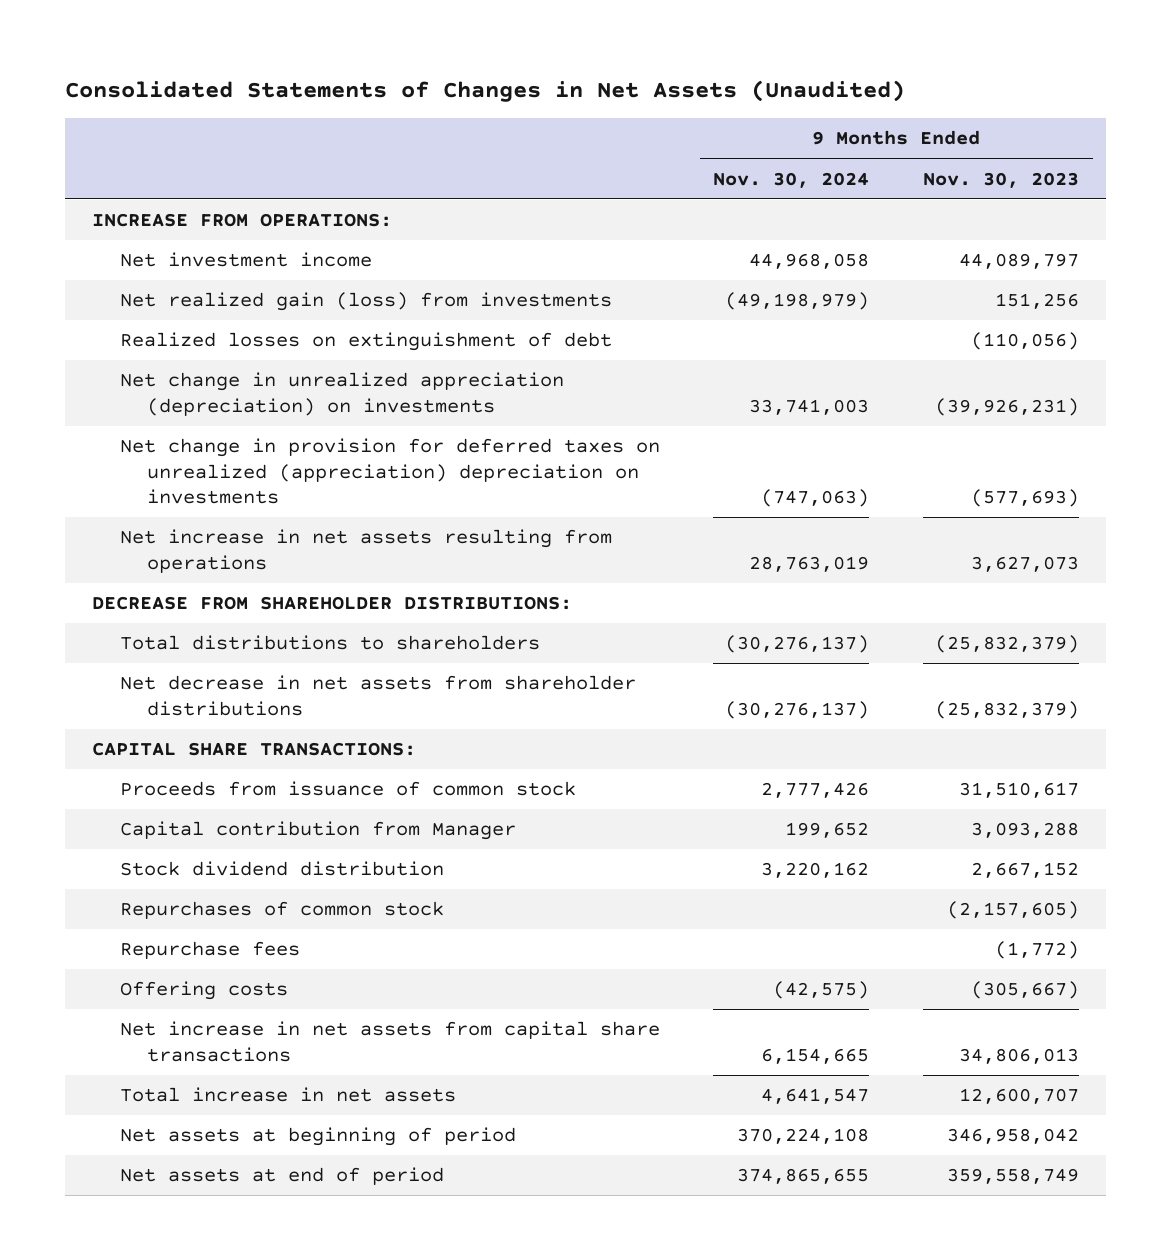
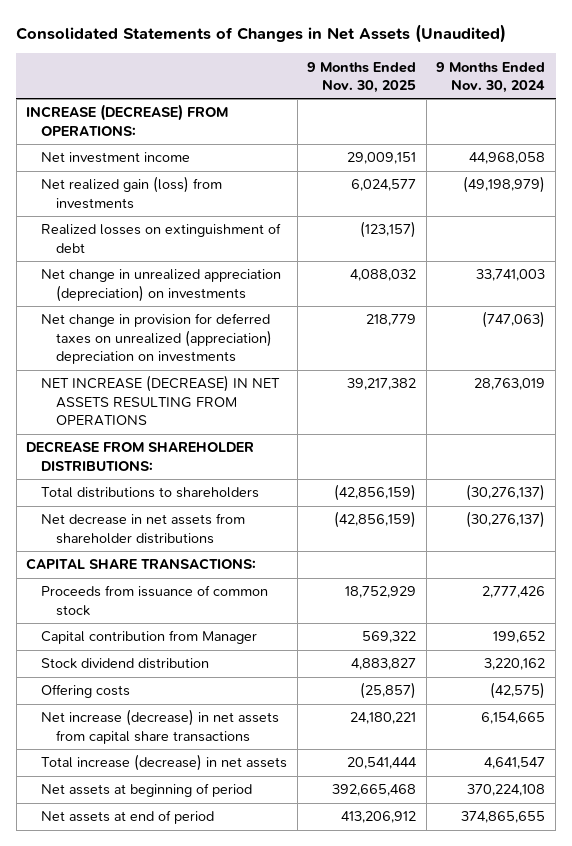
- | 9 Months Ended Nov. 30, 2024 | 9 Months Ended Nov. 30, 2023
+ | 9 Months Ended Nov. 30, 2025 | 9 Months Ended Nov. 30, 2024
- INCREASE FROM OPERATIONS:
+ INCREASE (DECREASE) FROM OPERATIONS:
- Net increase in net assets resulting from operations | 28,763,019 | 3,627,073
+ NET INCREASE (DECREASE) IN NET ASSETS RESULTING FROM OPERATIONS | 39,217,382 | 28,763,019
- Repurchases of common stock | | (2,157,605)
- Repurchase fees | | (1,772)
- Net increase in net assets from capital share transactions | 6,154,665 | 34,806,013
- Total increase in net assets | 4,641,547 | 12,600,707
+ Net increase (decrease) in net assets from capital share transactions | 24,180,221 | 6,154,665
+ Total increase (decrease) in net assets | 20,541,444 | 4,641,547

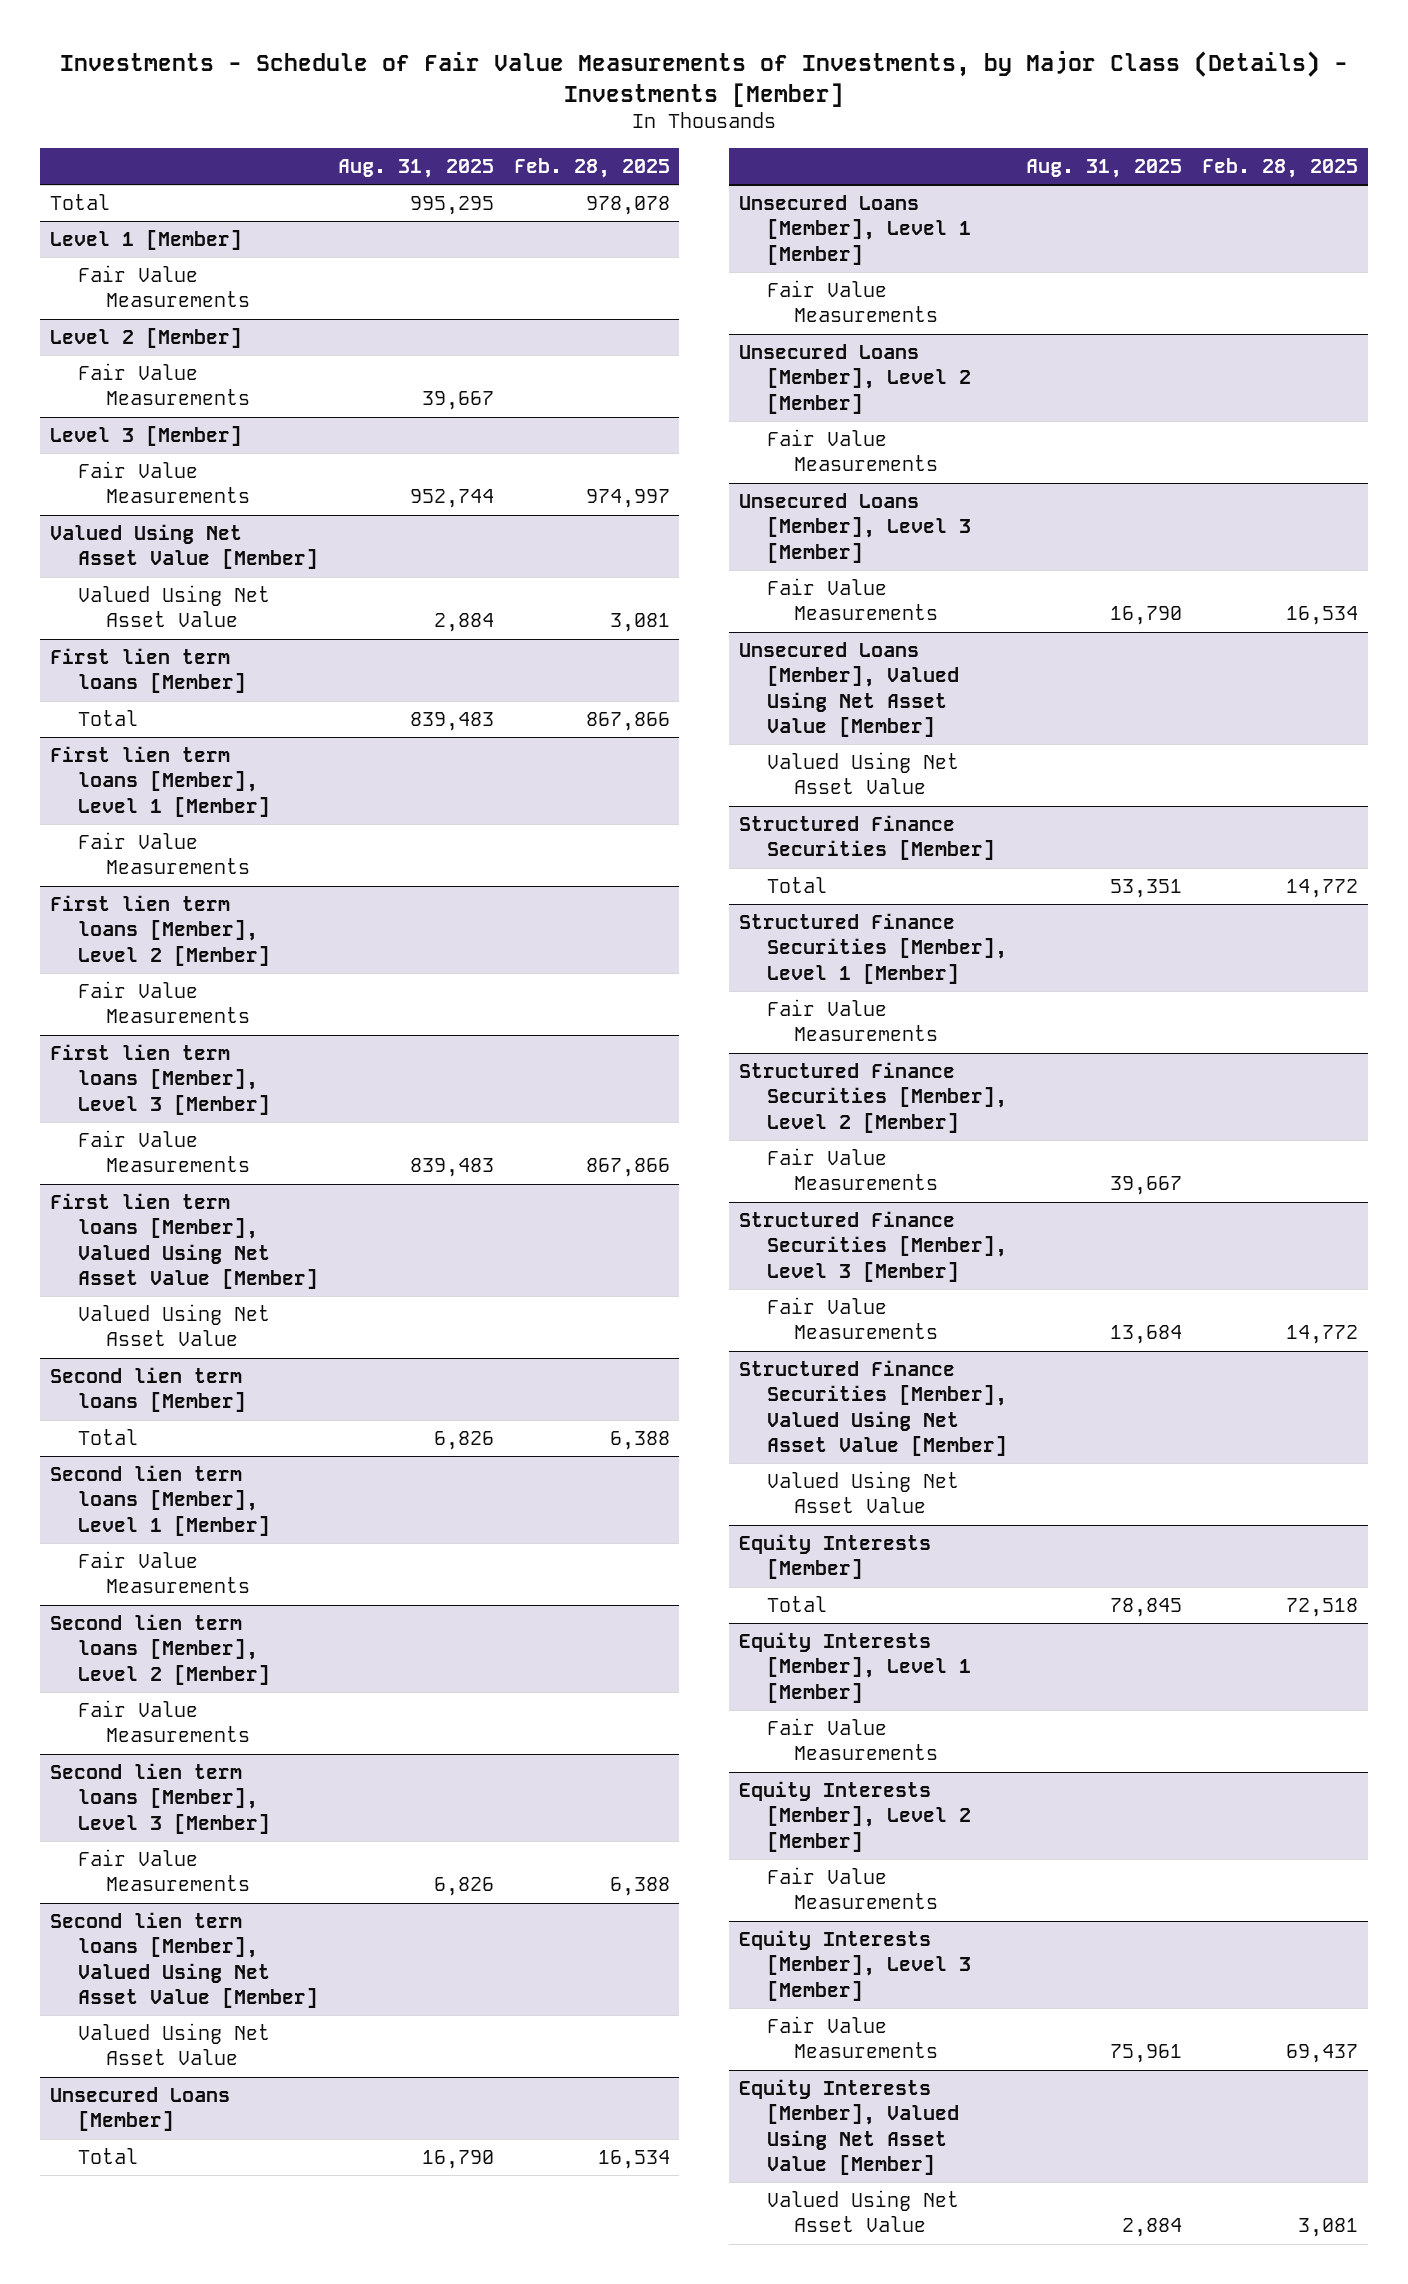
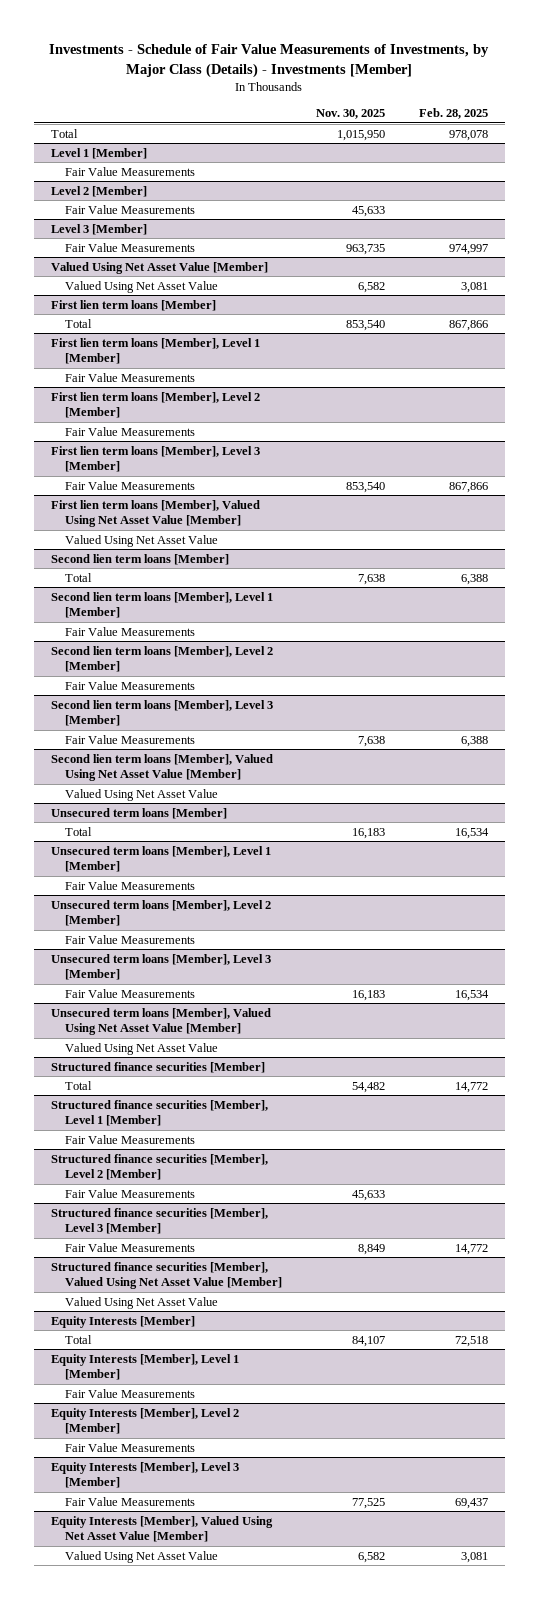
- | Aug. 31, 2025 | Feb. 28, 2025
+ | Nov. 30, 2025 | Feb. 28, 2025
- Unsecured Loans [Member]
+ Unsecured term loans [Member]
- Unsecured Loans [Member], Level 1 [Member]
+ Unsecured term loans [Member], Level 1 [Member]
- Unsecured Loans [Member], Level 2 [Member]
+ Unsecured term loans [Member], Level 2 [Member]
- Unsecured Loans [Member], Level 3 [Member]
+ Unsecured term loans [Member], Level 3 [Member]
- Unsecured Loans [Member], Valued Using Net Asset Value [Member]
+ Unsecured term loans [Member], Valued Using Net Asset Value [Member]
- Structured Finance Securities [Member]
+ Structured finance securities [Member]
- Structured Finance Securities [Member], Level 1 [Member]
+ Structured finance securities [Member], Level 1 [Member]
- Structured Finance Securities [Member], Level 2 [Member]
+ Structured finance securities [Member], Level 2 [Member]
- Structured Finance Securities [Member], Level 3 [Member]
+ Structured finance securities [Member], Level 3 [Member]
- Structured Finance Securities [Member], Valued Using Net Asset Value [Member]
+ Structured finance securities [Member], Valued Using Net Asset Value [Member]

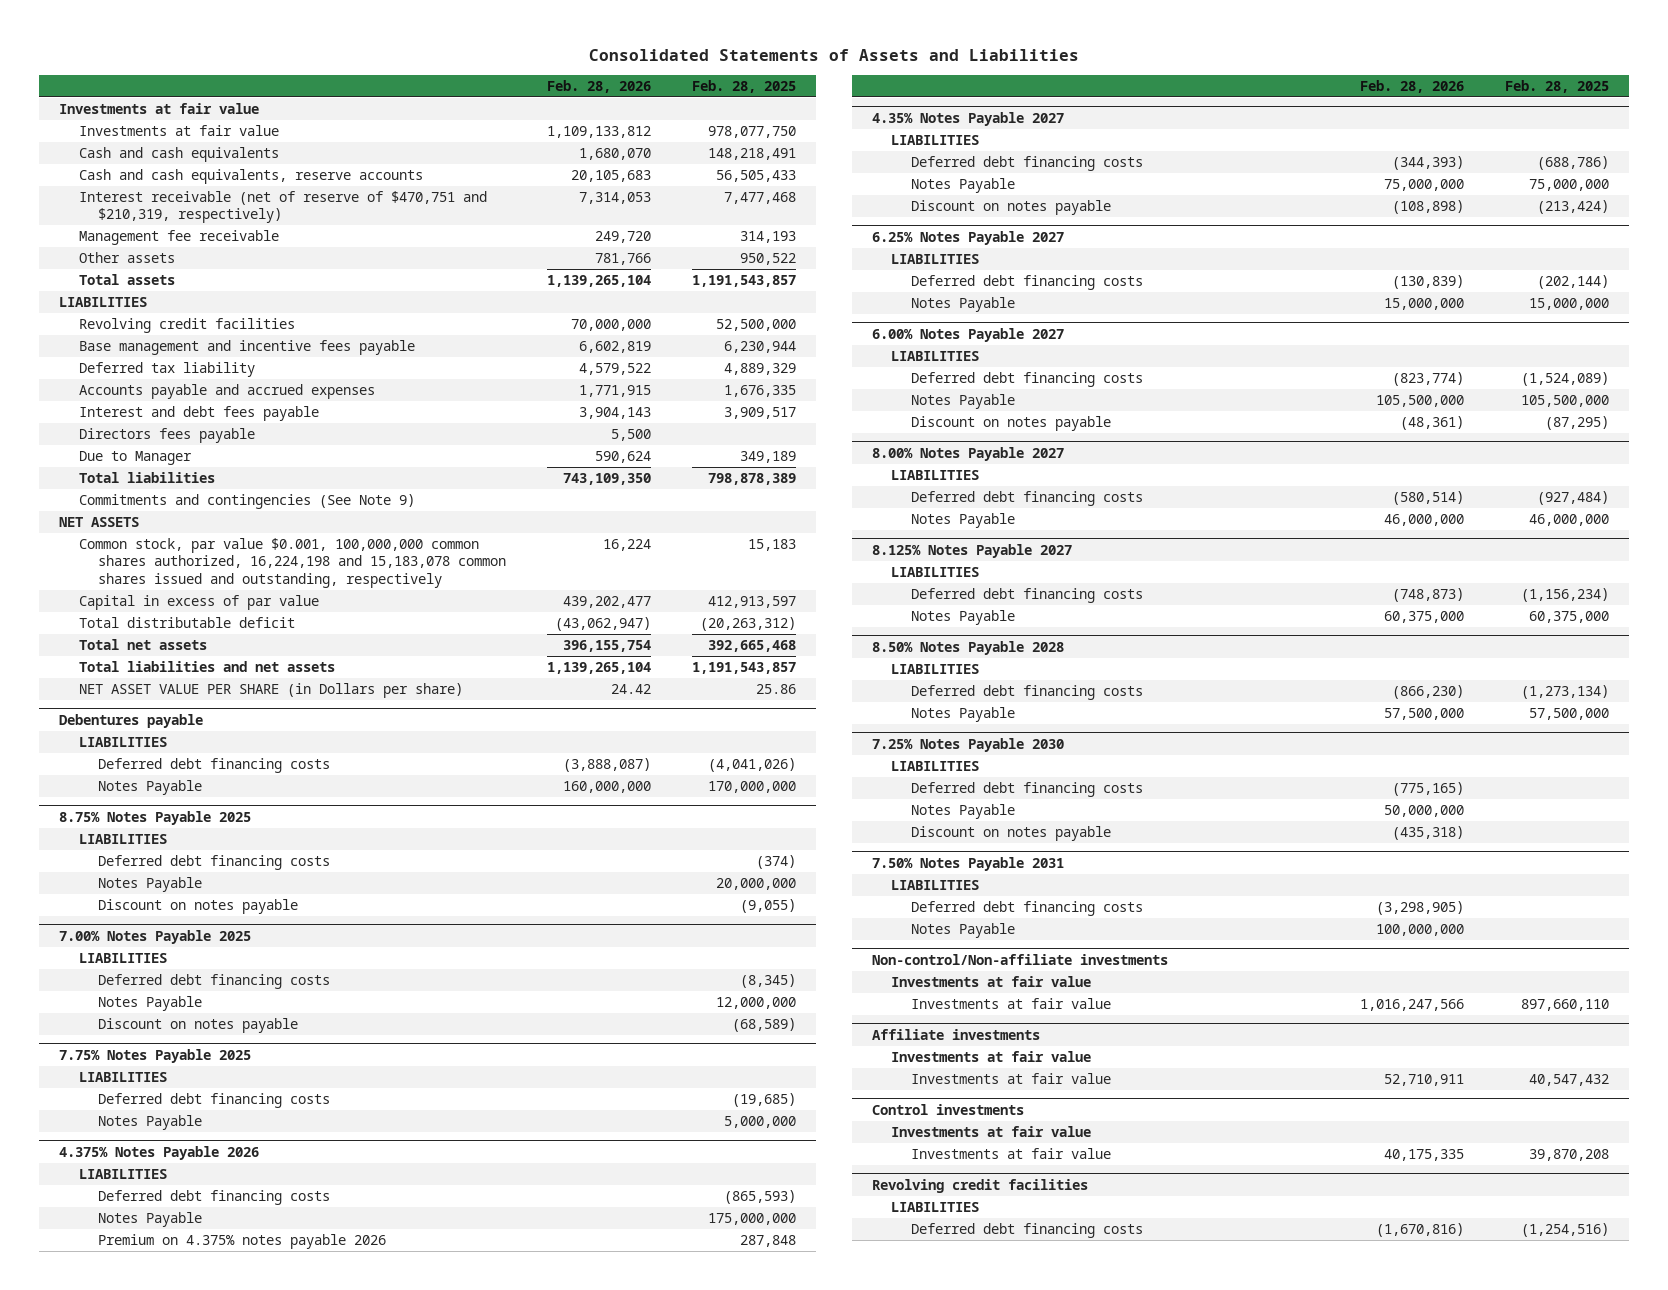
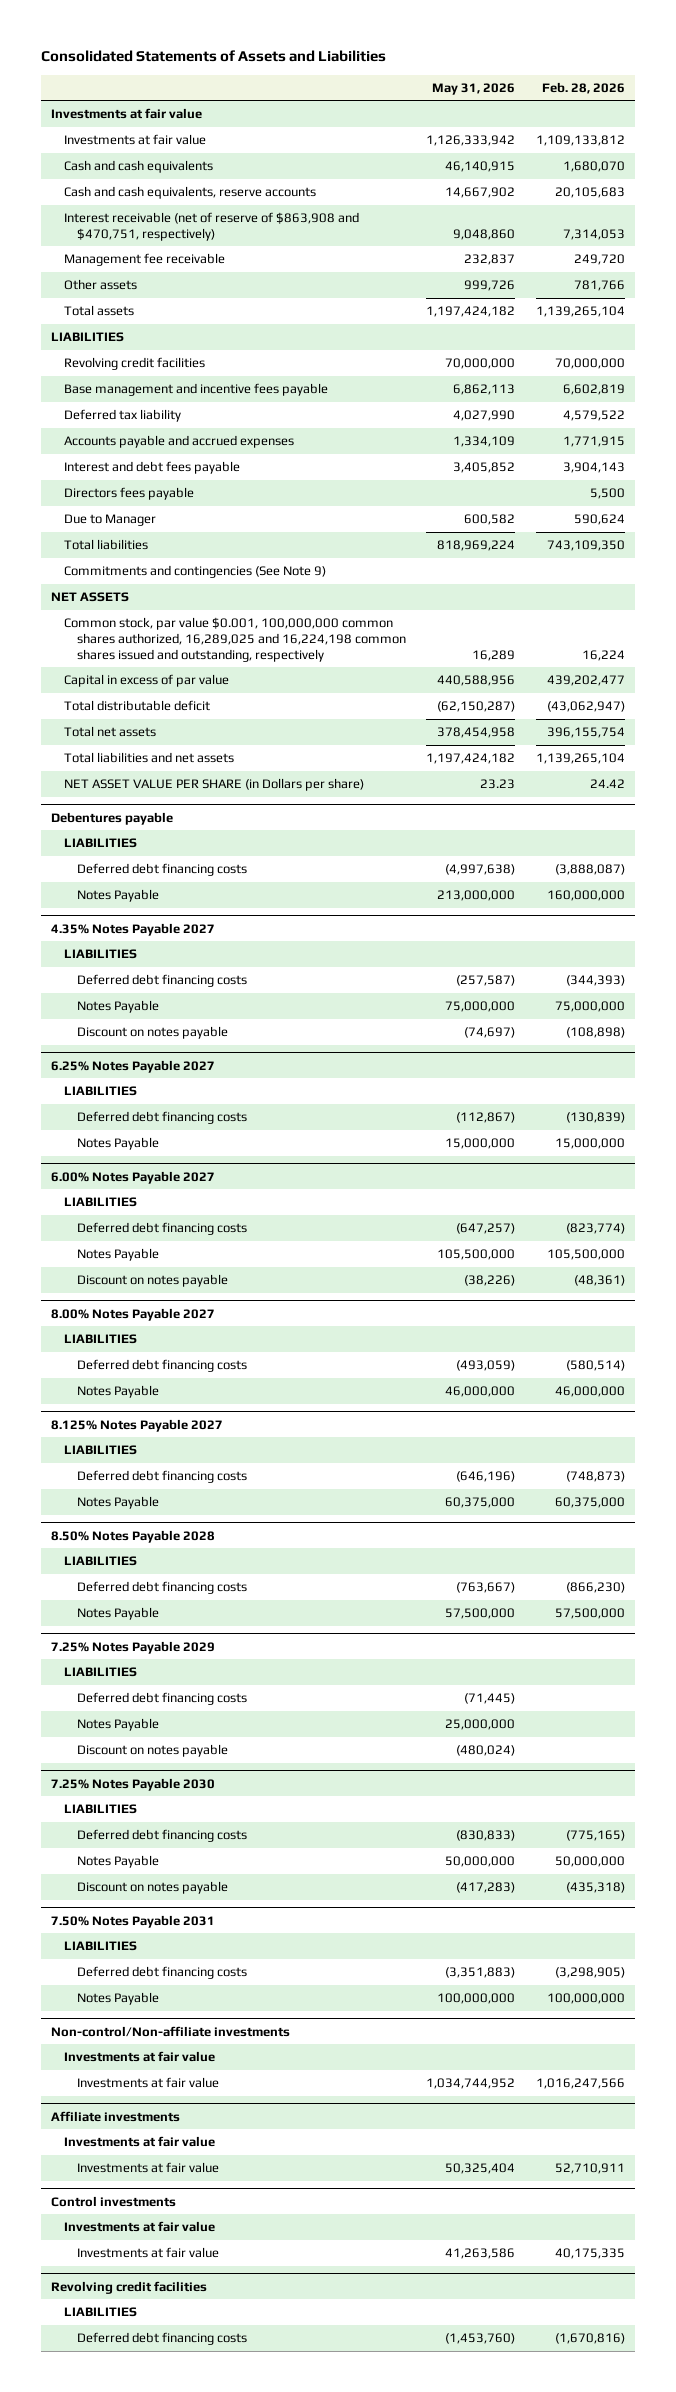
- | Feb. 28, 2026 | Feb. 28, 2025
+ | May 31, 2026 | Feb. 28, 2026
- Interest receivable (net of reserve of $470,751 and $210,319, respectively) | 7,314,053 | 7,477,468
+ Interest receivable (net of reserve of $863,908 and $470,751, respectively) | 9,048,860 | 7,314,053
- Common stock, par value $0.001, 100,000,000 common shares authorized, 16,224,198 and 15,183,078 common shares issued and outstanding, respectively | 16,224 | 15,183
+ Common stock, par value $0.001, 100,000,000 common shares authorized, 16,289,025 and 16,224,198 common shares issued and outstanding, respectively | 16,289 | 16,224
- 8.75% Notes Payable 2025
- LIABILITIES
- Deferred debt financing costs | | (374)
- Notes Payable | | 20,000,000
- Discount on notes payable | | (9,055)
- 7.00% Notes Payable 2025
- LIABILITIES
- Deferred debt financing costs | | (8,345)
- Notes Payable | | 12,000,000
- Discount on notes payable | | (68,589)
- 7.75% Notes Payable 2025
- LIABILITIES
- Deferred debt financing costs | | (19,685)
- Notes Payable | | 5,000,000
- 4.375% Notes Payable 2026
- LIABILITIES
- Deferred debt financing costs | | (865,593)
- Notes Payable | | 175,000,000
- Premium on 4.375% notes payable 2026 | | 287,848
+ 7.25% Notes Payable 2029
+ LIABILITIES
+ Deferred debt financing costs | (71,445) |
+ Notes Payable | 25,000,000 |
+ Discount on notes payable | (480,024) |

